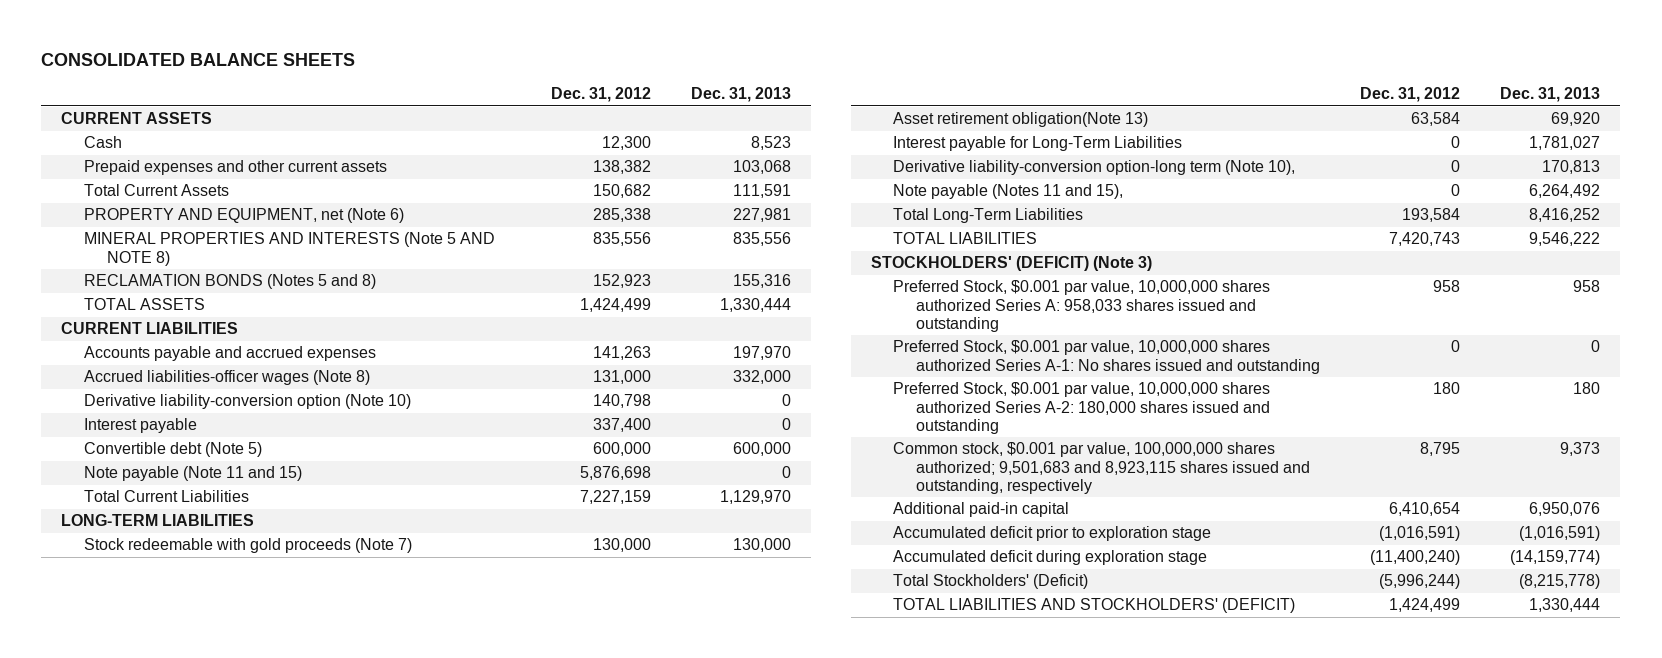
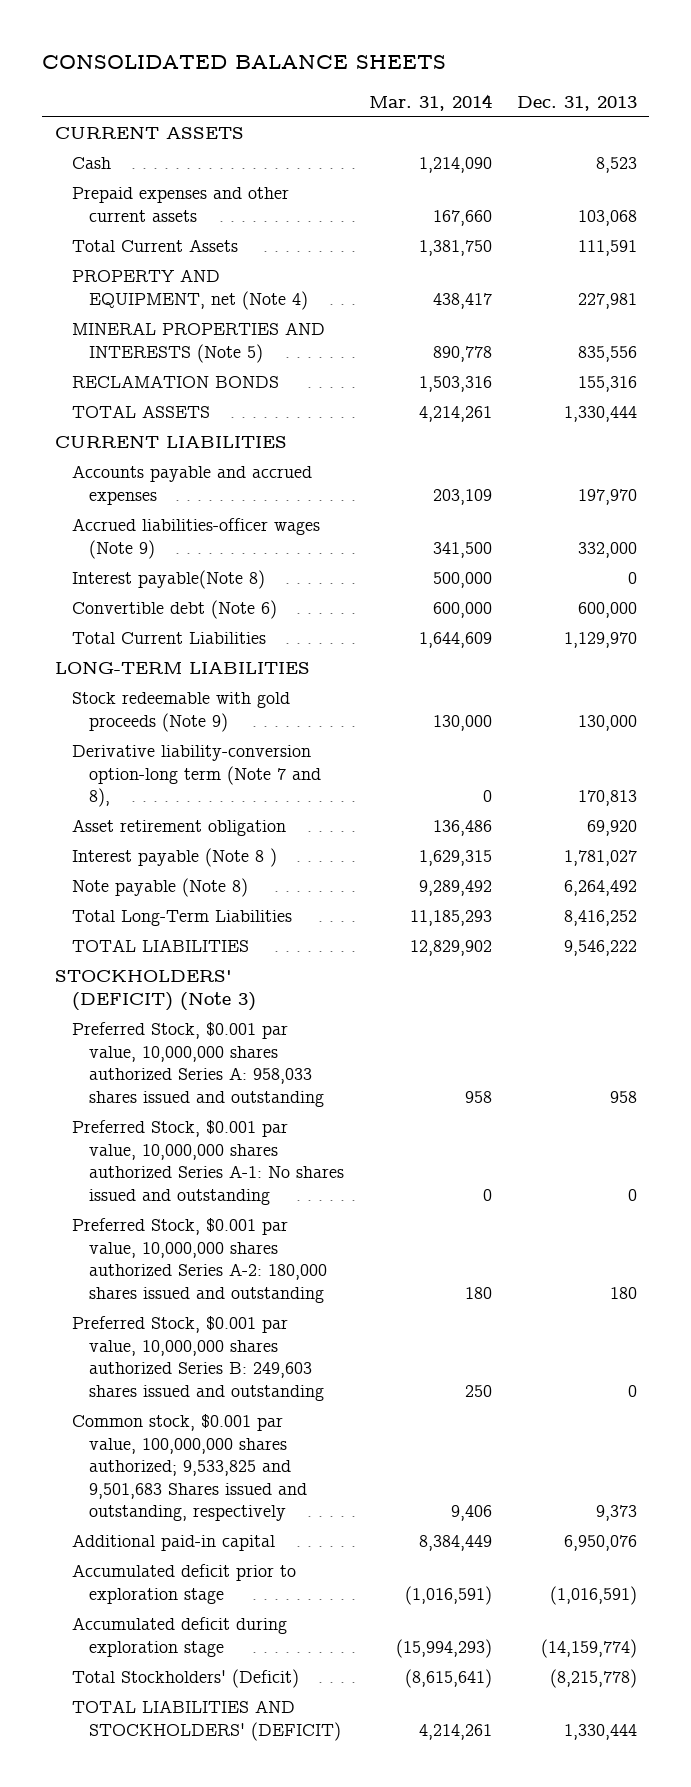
- | Dec. 31, 2012 | Dec. 31, 2013
+ | Mar. 31, 2014 | Dec. 31, 2013
- PROPERTY AND EQUIPMENT, net (Note 6) | 285,338 | 227,981
- MINERAL PROPERTIES AND INTERESTS (Note 5 AND NOTE 8) | 835,556 | 835,556
- RECLAMATION BONDS (Notes 5 and 8) | 152,923 | 155,316
+ PROPERTY AND EQUIPMENT, net (Note 4) | 438,417 | 227,981
+ MINERAL PROPERTIES AND INTERESTS (Note 5) | 890,778 | 835,556
+ RECLAMATION BONDS | 1,503,316 | 155,316
- Accrued liabilities-officer wages (Note 8) | 131,000 | 332,000
- Derivative liability-conversion option (Note 10) | 140,798 | 0
- Interest payable | 337,400 | 0
- Convertible debt (Note 5) | 600,000 | 600,000
- Note payable (Note 11 and 15) | 5,876,698 | 0
+ Accrued liabilities-officer wages (Note 9) | 341,500 | 332,000
+ Interest payable(Note 8) | 500,000 | 0
+ Convertible debt (Note 6) | 600,000 | 600,000
- Stock redeemable with gold proceeds (Note 7) | 130,000 | 130,000
- Asset retirement obligation(Note 13) | 63,584 | 69,920
- Interest payable for Long-Term Liabilities | 0 | 1,781,027
- Derivative liability-conversion option-long term (Note 10), | 0 | 170,813
- Note payable (Notes 11 and 15), | 0 | 6,264,492
+ Stock redeemable with gold proceeds (Note 9) | 130,000 | 130,000
+ Derivative liability-conversion option-long term (Note 7 and 8), | 0 | 170,813
+ Asset retirement obligation | 136,486 | 69,920
+ Interest payable (Note 8 ) | 1,629,315 | 1,781,027
+ Note payable (Note 8) | 9,289,492 | 6,264,492
- Common stock, $0.001 par value, 100,000,000 shares authorized; 9,501,683 and 8,923,115 shares issued and outstanding, respectively | 8,795 | 9,373
+ Preferred Stock, $0.001 par value, 10,000,000 shares authorized Series B: 249,603 shares issued and outstanding | 250 | 0
+ Common stock, $0.001 par value, 100,000,000 shares authorized; 9,533,825 and 9,501,683 Shares issued and outstanding, respectively | 9,406 | 9,373

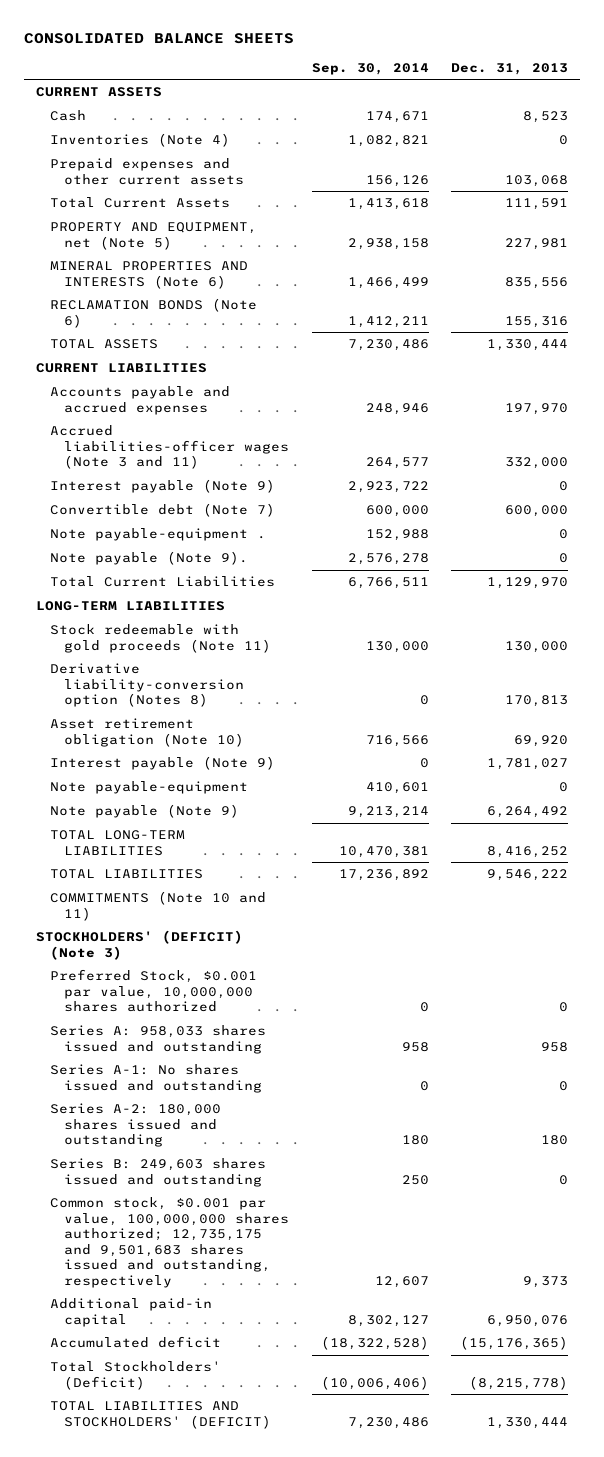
- | Mar. 31, 2014 | Dec. 31, 2013
+ | Sep. 30, 2014 | Dec. 31, 2013
+ Inventories (Note 4) | 1,082,821 | 0
- PROPERTY AND EQUIPMENT, net (Note 4) | 438,417 | 227,981
- MINERAL PROPERTIES AND INTERESTS (Note 5) | 890,778 | 835,556
- RECLAMATION BONDS | 1,503,316 | 155,316
+ PROPERTY AND EQUIPMENT, net (Note 5) | 2,938,158 | 227,981
+ MINERAL PROPERTIES AND INTERESTS (Note 6) | 1,466,499 | 835,556
+ RECLAMATION BONDS (Note 6) | 1,412,211 | 155,316
- Accrued liabilities-officer wages (Note 9) | 341,500 | 332,000
- Interest payable(Note 8) | 500,000 | 0
- Convertible debt (Note 6) | 600,000 | 600,000
+ Accrued liabilities-officer wages (Note 3 and 11) | 264,577 | 332,000
+ Interest payable (Note 9) | 2,923,722 | 0
+ Convertible debt (Note 7) | 600,000 | 600,000
+ Note payable-equipment . | 152,988 | 0
+ Note payable (Note 9). | 2,576,278 | 0
- Stock redeemable with gold proceeds (Note 9) | 130,000 | 130,000
- Derivative liability-conversion option-long term (Note 7 and 8), | 0 | 170,813
- Asset retirement obligation | 136,486 | 69,920
- Interest payable (Note 8 ) | 1,629,315 | 1,781,027
- Note payable (Note 8) | 9,289,492 | 6,264,492
- Total Long-Term Liabilities | 11,185,293 | 8,416,252
+ Stock redeemable with gold proceeds (Note 11) | 130,000 | 130,000
+ Derivative liability-conversion option (Notes 8) | 0 | 170,813
+ Asset retirement obligation (Note 10) | 716,566 | 69,920
+ Interest payable (Note 9) | 0 | 1,781,027
+ Note payable-equipment | 410,601 | 0
+ Note payable (Note 9) | 9,213,214 | 6,264,492
+ TOTAL LONG-TERM LIABILITIES | 10,470,381 | 8,416,252
+ COMMITMENTS (Note 10 and 11)
- Preferred Stock, $0.001 par value, 10,000,000 shares authorized Series A: 958,033 shares issued and outstanding | 958 | 958
- Preferred Stock, $0.001 par value, 10,000,000 shares authorized Series A-1: No shares issued and outstanding | 0 | 0
- Preferred Stock, $0.001 par value, 10,000,000 shares authorized Series A-2: 180,000 shares issued and outstanding | 180 | 180
- Preferred Stock, $0.001 par value, 10,000,000 shares authorized Series B: 249,603 shares issued and outstanding | 250 | 0
- Common stock, $0.001 par value, 100,000,000 shares authorized; 9,533,825 and 9,501,683 Shares issued and outstanding, respectively | 9,406 | 9,373
+ Preferred Stock, $0.001 par value, 10,000,000 shares authorized | 0 | 0
+ Series A: 958,033 shares issued and outstanding | 958 | 958
+ Series A-1: No shares issued and outstanding | 0 | 0
+ Series A-2: 180,000 shares issued and outstanding | 180 | 180
+ Series B: 249,603 shares issued and outstanding | 250 | 0
+ Common stock, $0.001 par value, 100,000,000 shares authorized; 12,735,175 and 9,501,683 shares issued and outstanding, respectively | 12,607 | 9,373
- Accumulated deficit prior to exploration stage | (1,016,591) | (1,016,591)
- Accumulated deficit during exploration stage | (15,994,293) | (14,159,774)
+ Accumulated deficit | (18,322,528) | (15,176,365)

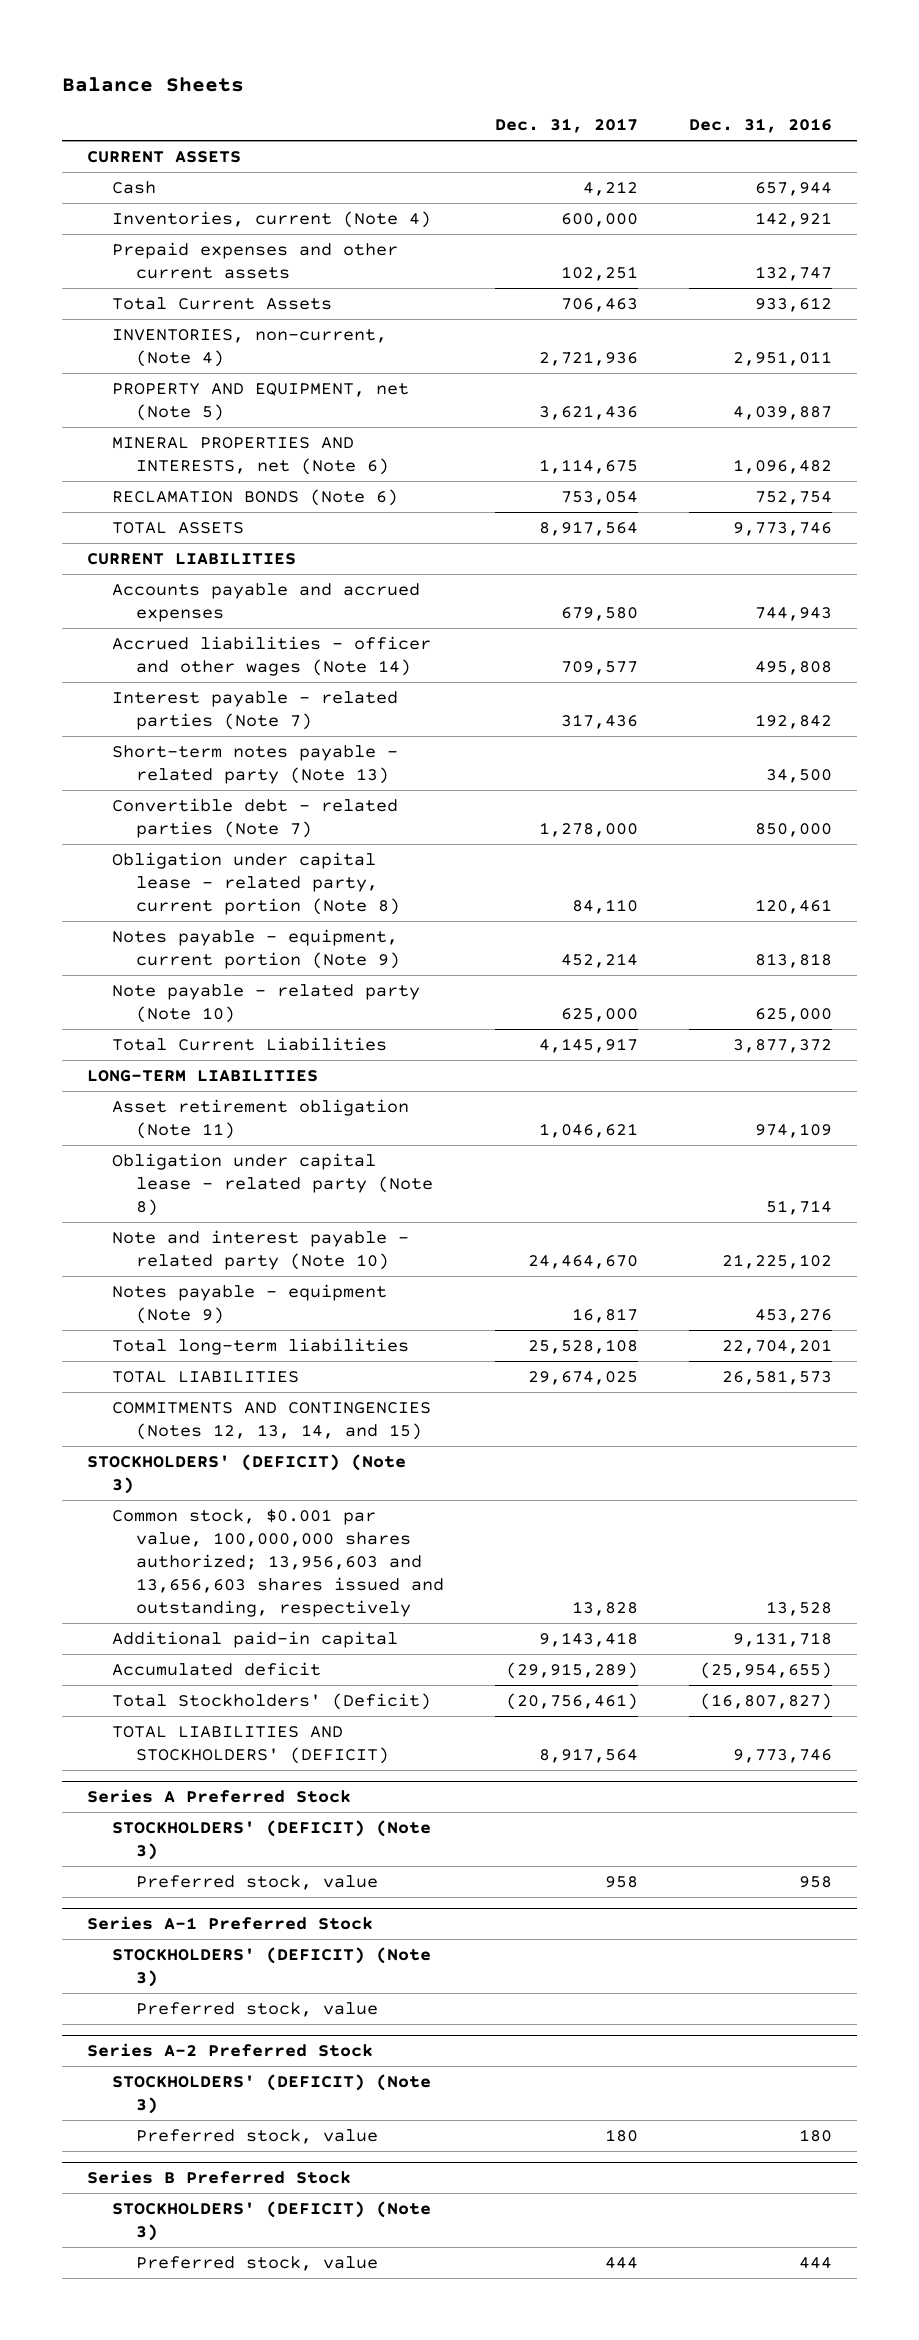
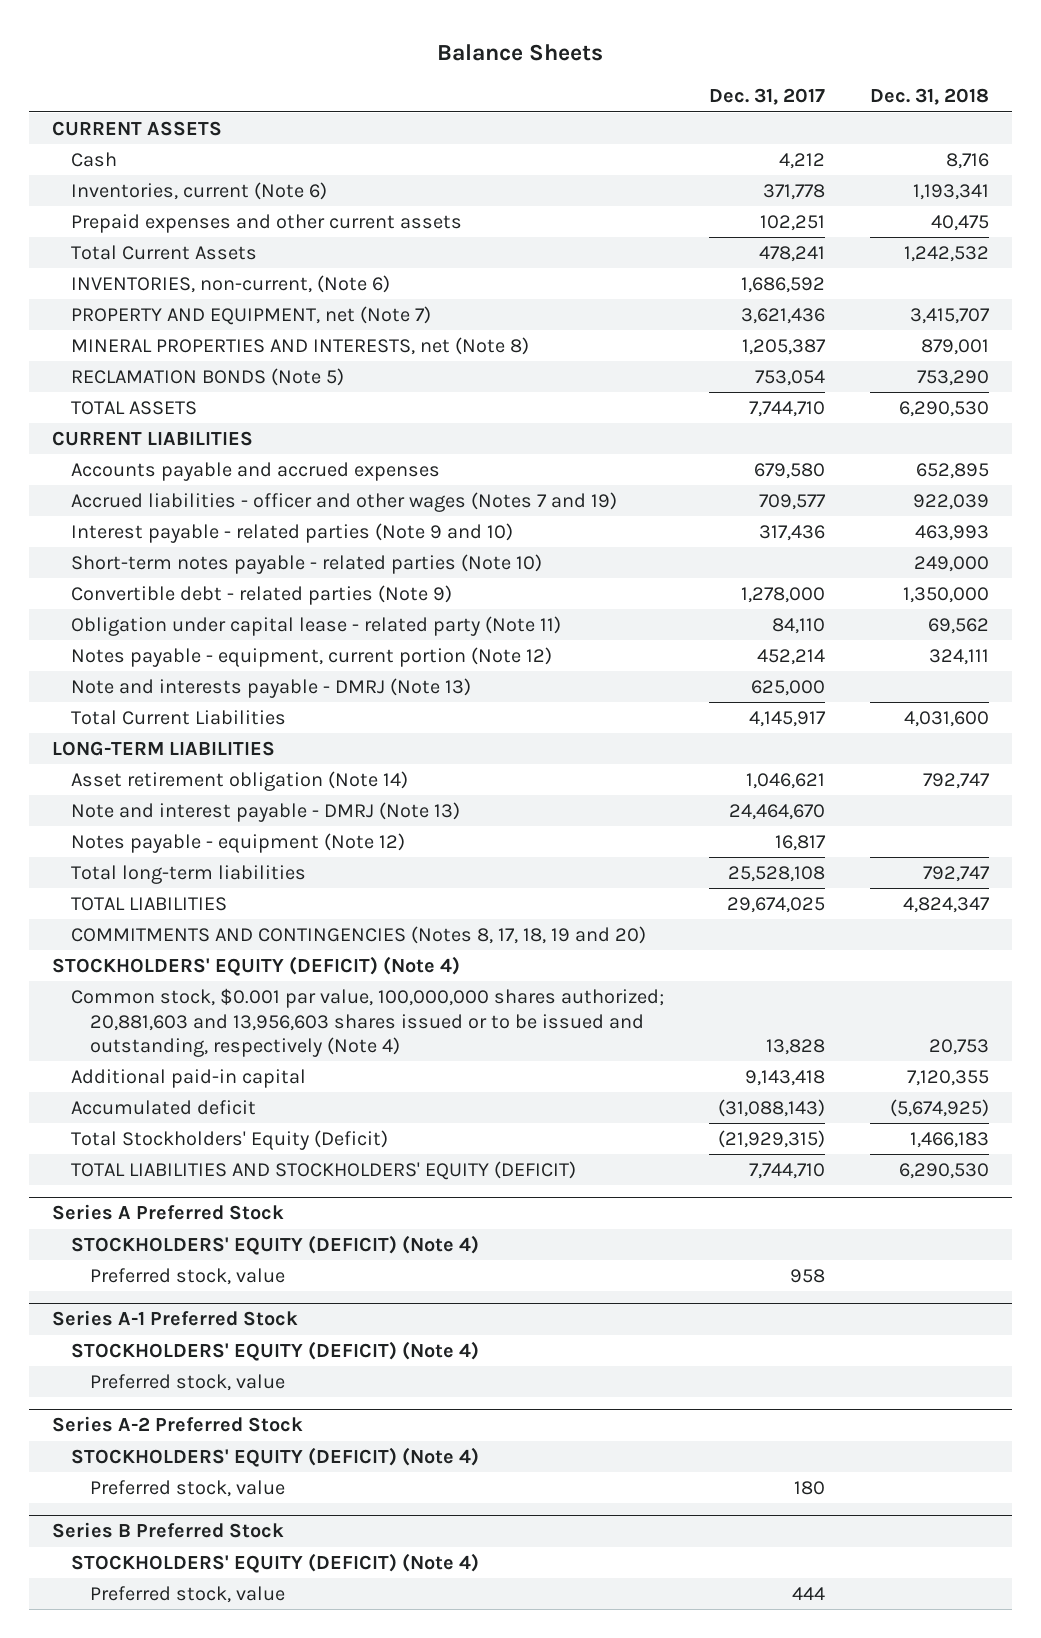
- | Dec. 31, 2017 | Dec. 31, 2016
+ | Dec. 31, 2017 | Dec. 31, 2018
- Inventories, current (Note 4) | 600,000 | 142,921
+ Inventories, current (Note 6) | 371,778 | 1,193,341
- Total Current Assets | 706,463 | 933,612
- INVENTORIES, non-current, (Note 4) | 2,721,936 | 2,951,011
- PROPERTY AND EQUIPMENT, net (Note 5) | 3,621,436 | 4,039,887
- MINERAL PROPERTIES AND INTERESTS, net (Note 6) | 1,114,675 | 1,096,482
- RECLAMATION BONDS (Note 6) | 753,054 | 752,754
- TOTAL ASSETS | 8,917,564 | 9,773,746
+ Total Current Assets | 478,241 | 1,242,532
+ INVENTORIES, non-current, (Note 6) | 1,686,592 |
+ PROPERTY AND EQUIPMENT, net (Note 7) | 3,621,436 | 3,415,707
+ MINERAL PROPERTIES AND INTERESTS, net (Note 8) | 1,205,387 | 879,001
+ RECLAMATION BONDS (Note 5) | 753,054 | 753,290
+ TOTAL ASSETS | 7,744,710 | 6,290,530
- Accrued liabilities - officer and other wages (Note 14) | 709,577 | 495,808
- Interest payable - related parties (Note 7) | 317,436 | 192,842
- Short-term notes payable - related party (Note 13) | | 34,500
- Convertible debt - related parties (Note 7) | 1,278,000 | 850,000
- Obligation under capital lease - related party, current portion (Note 8) | 84,110 | 120,461
- Notes payable - equipment, current portion (Note 9) | 452,214 | 813,818
- Note payable - related party (Note 10) | 625,000 | 625,000
+ Accrued liabilities - officer and other wages (Notes 7 and 19) | 709,577 | 922,039
+ Interest payable - related parties (Note 9 and 10) | 317,436 | 463,993
+ Short-term notes payable - related parties (Note 10) | | 249,000
+ Convertible debt - related parties (Note 9) | 1,278,000 | 1,350,000
+ Obligation under capital lease - related party (Note 11) | 84,110 | 69,562
+ Notes payable - equipment, current portion (Note 12) | 452,214 | 324,111
+ Note and interests payable - DMRJ (Note 13) | 625,000 |
- Asset retirement obligation (Note 11) | 1,046,621 | 974,109
- Obligation under capital lease - related party (Note 8) | | 51,714
- Note and interest payable - related party (Note 10) | 24,464,670 | 21,225,102
- Notes payable - equipment (Note 9) | 16,817 | 453,276
+ Asset retirement obligation (Note 14) | 1,046,621 | 792,747
+ Note and interest payable - DMRJ (Note 13) | 24,464,670 |
+ Notes payable - equipment (Note 12) | 16,817 |
- COMMITMENTS AND CONTINGENCIES (Notes 12, 13, 14, and 15)
- STOCKHOLDERS' (DEFICIT) (Note 3)
- Common stock, $0.001 par value, 100,000,000 shares authorized; 13,956,603 and 13,656,603 shares issued and outstanding, respectively | 13,828 | 13,528
+ COMMITMENTS AND CONTINGENCIES (Notes 8, 17, 18, 19 and 20)
+ STOCKHOLDERS' EQUITY (DEFICIT) (Note 4)
+ Common stock, $0.001 par value, 100,000,000 shares authorized; 20,881,603 and 13,956,603 shares issued or to be issued and outstanding, respectively (Note 4) | 13,828 | 20,753
- Accumulated deficit | (29,915,289) | (25,954,655)
- Total Stockholders' (Deficit) | (20,756,461) | (16,807,827)
- TOTAL LIABILITIES AND STOCKHOLDERS' (DEFICIT) | 8,917,564 | 9,773,746
+ Accumulated deficit | (31,088,143) | (5,674,925)
+ Total Stockholders' Equity (Deficit) | (21,929,315) | 1,466,183
+ TOTAL LIABILITIES AND STOCKHOLDERS' EQUITY (DEFICIT) | 7,744,710 | 6,290,530
@ Series A Preferred Stock
- STOCKHOLDERS' (DEFICIT) (Note 3)
+ STOCKHOLDERS' EQUITY (DEFICIT) (Note 4)
@ Series A-1 Preferred Stock
- STOCKHOLDERS' (DEFICIT) (Note 3)
+ STOCKHOLDERS' EQUITY (DEFICIT) (Note 4)
@ Series A-2 Preferred Stock
- STOCKHOLDERS' (DEFICIT) (Note 3)
+ STOCKHOLDERS' EQUITY (DEFICIT) (Note 4)
@ Series B Preferred Stock
- STOCKHOLDERS' (DEFICIT) (Note 3)
+ STOCKHOLDERS' EQUITY (DEFICIT) (Note 4)

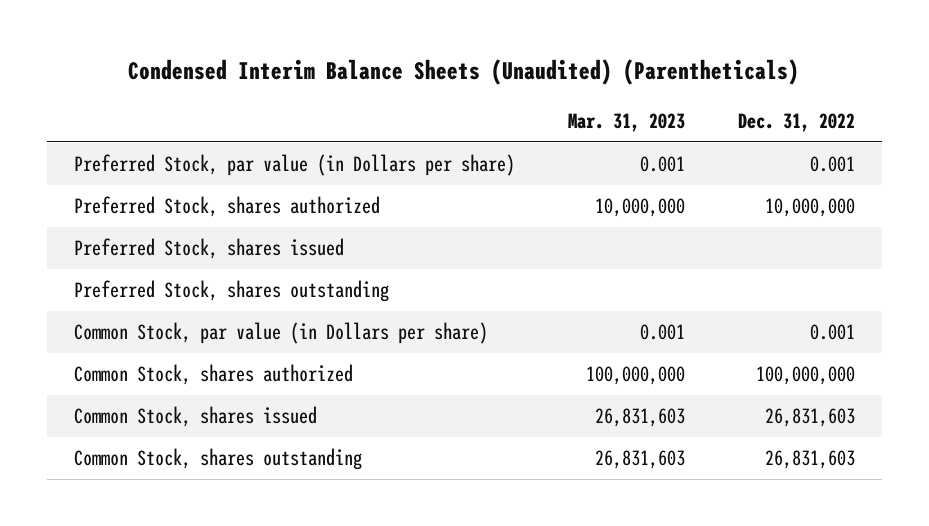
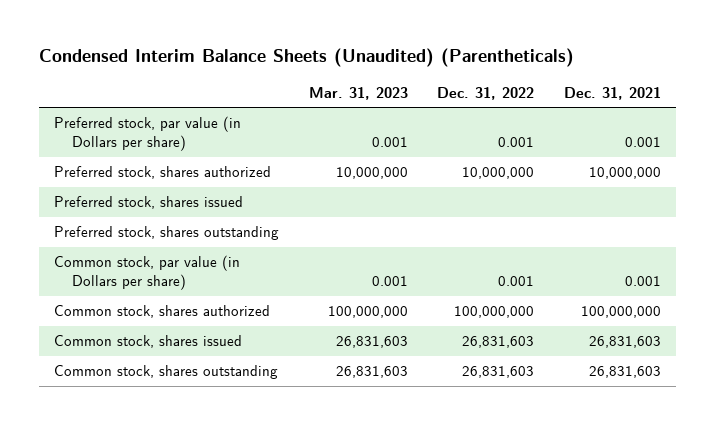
- | Mar. 31, 2023 | Dec. 31, 2022
+ | Mar. 31, 2023 | Dec. 31, 2022 | Dec. 31, 2021
- Preferred Stock, par value (in Dollars per share) | 0.001 | 0.001
- Preferred Stock, shares authorized | 10,000,000 | 10,000,000
- Preferred Stock, shares issued
- Preferred Stock, shares outstanding
- Common Stock, par value (in Dollars per share) | 0.001 | 0.001
- Common Stock, shares authorized | 100,000,000 | 100,000,000
- Common Stock, shares issued | 26,831,603 | 26,831,603
- Common Stock, shares outstanding | 26,831,603 | 26,831,603
+ Preferred stock, par value (in Dollars per share) | 0.001 | 0.001 | 0.001
+ Preferred stock, shares authorized | 10,000,000 | 10,000,000 | 10,000,000
+ Preferred stock, shares issued
+ Preferred stock, shares outstanding
+ Common stock, par value (in Dollars per share) | 0.001 | 0.001 | 0.001
+ Common stock, shares authorized | 100,000,000 | 100,000,000 | 100,000,000
+ Common stock, shares issued | 26,831,603 | 26,831,603 | 26,831,603
+ Common stock, shares outstanding | 26,831,603 | 26,831,603 | 26,831,603

